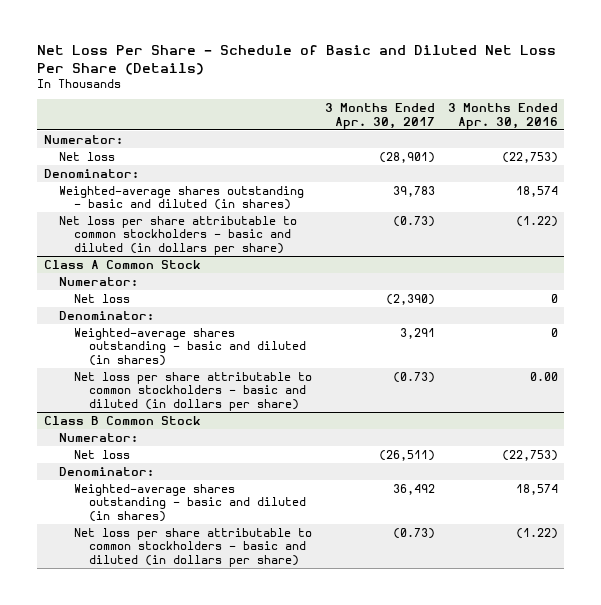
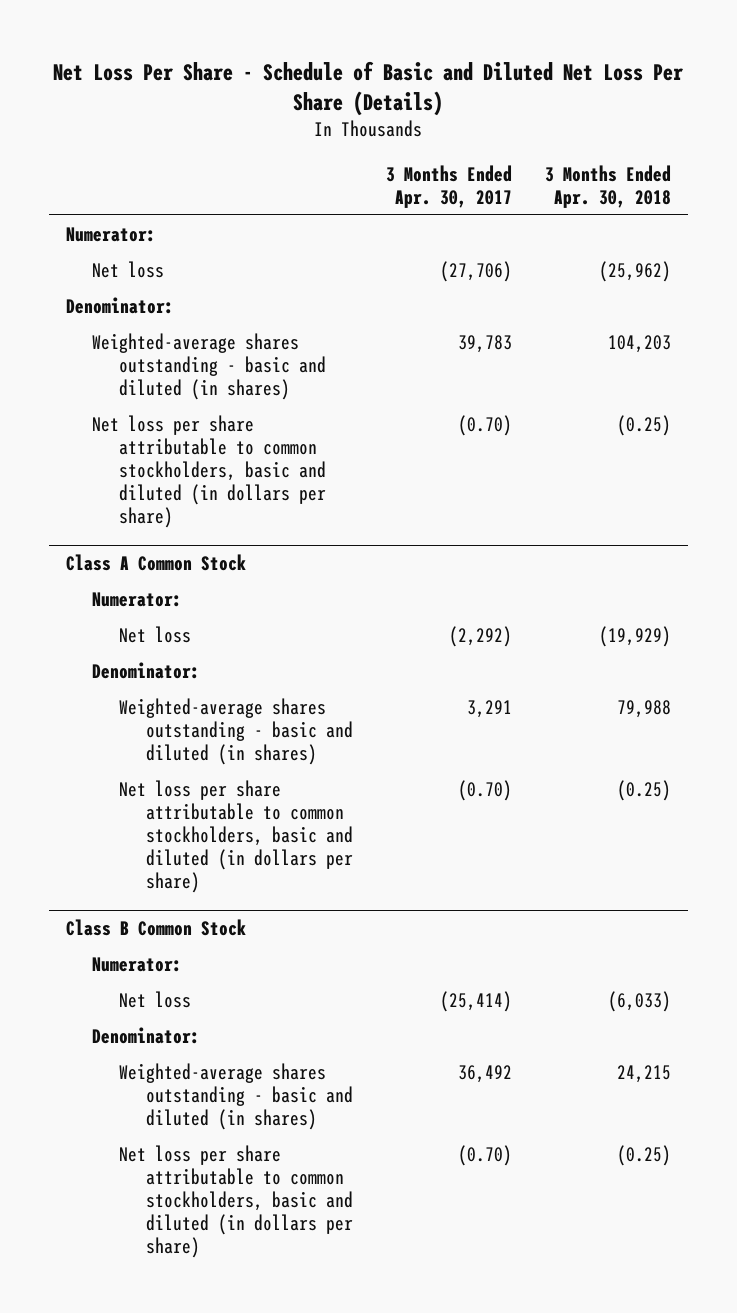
- | 3 Months Ended Apr. 30, 2017 | 3 Months Ended Apr. 30, 2016
+ | 3 Months Ended Apr. 30, 2017 | 3 Months Ended Apr. 30, 2018
- Net loss | (28,901) | (22,753)
+ Net loss | (27,706) | (25,962)
- Net loss per share attributable to common stockholders - basic and diluted (in dollars per share) | (0.73) | (1.22)
+ Net loss per share attributable to common stockholders, basic and diluted (in dollars per share) | (0.70) | (0.25)
@ Class A Common Stock
- Net loss | (2,390) | 0
+ Net loss | (2,292) | (19,929)
- Net loss per share attributable to common stockholders - basic and diluted (in dollars per share) | (0.73) | 0.00
+ Net loss per share attributable to common stockholders, basic and diluted (in dollars per share) | (0.70) | (0.25)
@ Class B Common Stock
- Net loss | (26,511) | (22,753)
+ Net loss | (25,414) | (6,033)
- Net loss per share attributable to common stockholders - basic and diluted (in dollars per share) | (0.73) | (1.22)
+ Net loss per share attributable to common stockholders, basic and diluted (in dollars per share) | (0.70) | (0.25)

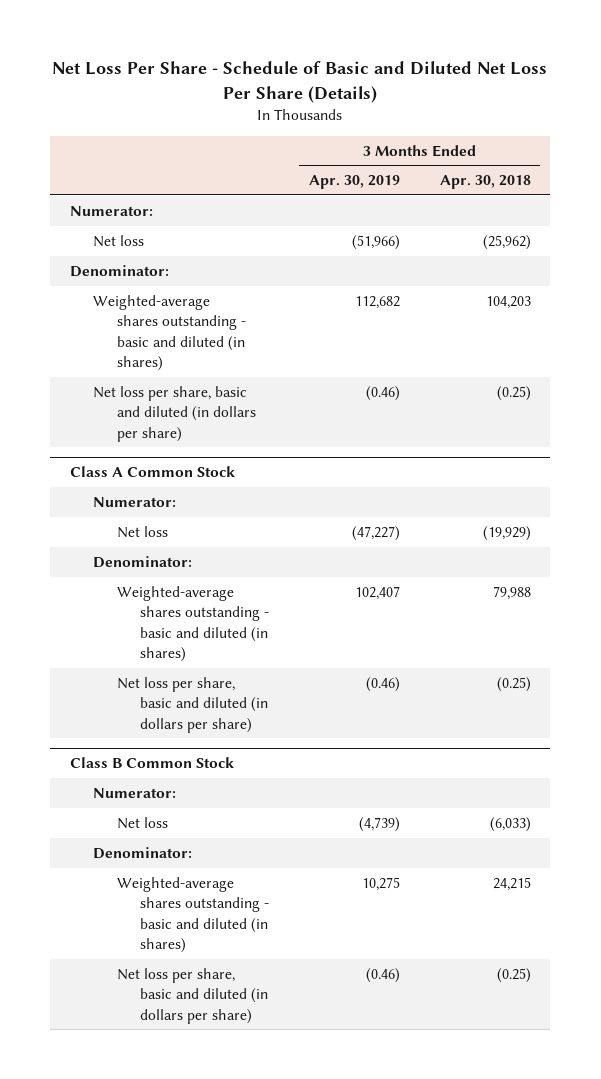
- | 3 Months Ended Apr. 30, 2017 | 3 Months Ended Apr. 30, 2018
+ | 3 Months Ended Apr. 30, 2019 | 3 Months Ended Apr. 30, 2018
- Net loss per share attributable to common stockholders, basic and diluted (in dollars per share) | (0.70) | (0.25)
+ Net loss per share, basic and diluted (in dollars per share) | (0.46) | (0.25)
@ Class A Common Stock
- Net loss per share attributable to common stockholders, basic and diluted (in dollars per share) | (0.70) | (0.25)
+ Net loss per share, basic and diluted (in dollars per share) | (0.46) | (0.25)
@ Class B Common Stock
- Net loss per share attributable to common stockholders, basic and diluted (in dollars per share) | (0.70) | (0.25)
+ Net loss per share, basic and diluted (in dollars per share) | (0.46) | (0.25)

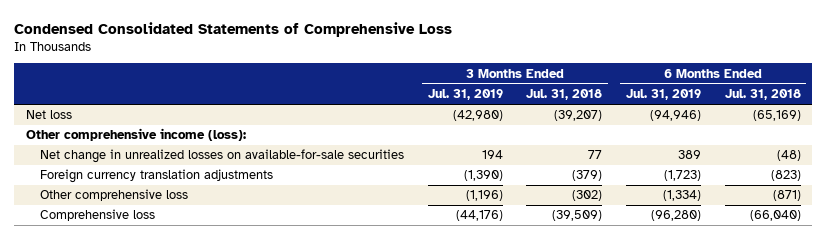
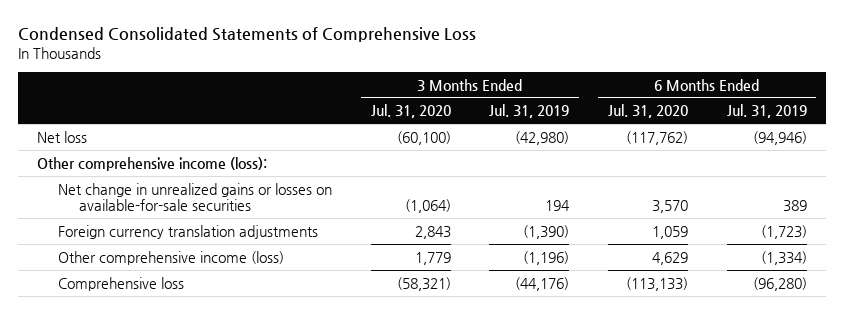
- | 3 Months Ended Jul. 31, 2019 | 3 Months Ended Jul. 31, 2018 | 6 Months Ended Jul. 31, 2019 | 6 Months Ended Jul. 31, 2018
+ | 3 Months Ended Jul. 31, 2020 | 3 Months Ended Jul. 31, 2019 | 6 Months Ended Jul. 31, 2020 | 6 Months Ended Jul. 31, 2019
- Net change in unrealized losses on available-for-sale securities | 194 | 77 | 389 | (48)
+ Net change in unrealized gains or losses on available-for-sale securities | (1,064) | 194 | 3,570 | 389
- Other comprehensive loss | (1,196) | (302) | (1,334) | (871)
+ Other comprehensive income (loss) | 1,779 | (1,196) | 4,629 | (1,334)

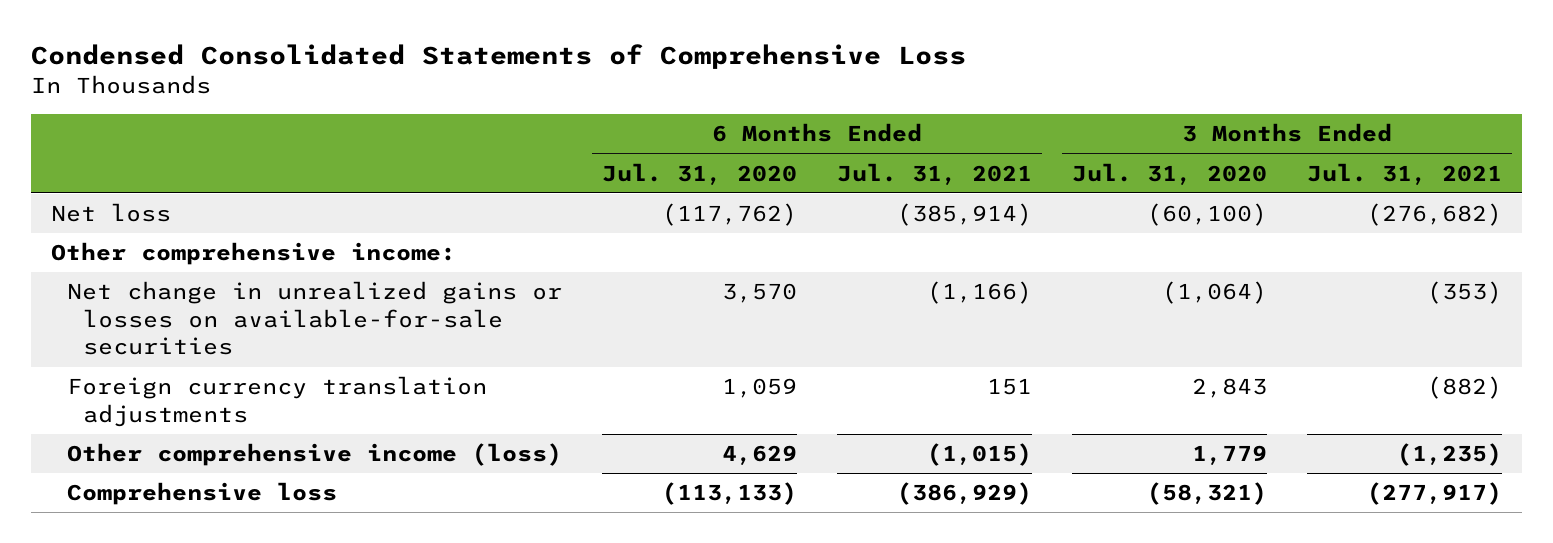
- | 3 Months Ended Jul. 31, 2020 | 3 Months Ended Jul. 31, 2019 | 6 Months Ended Jul. 31, 2020 | 6 Months Ended Jul. 31, 2019
+ | 6 Months Ended Jul. 31, 2020 | 6 Months Ended Jul. 31, 2021 | 3 Months Ended Jul. 31, 2020 | 3 Months Ended Jul. 31, 2021
- Other comprehensive income (loss):
+ Other comprehensive income:

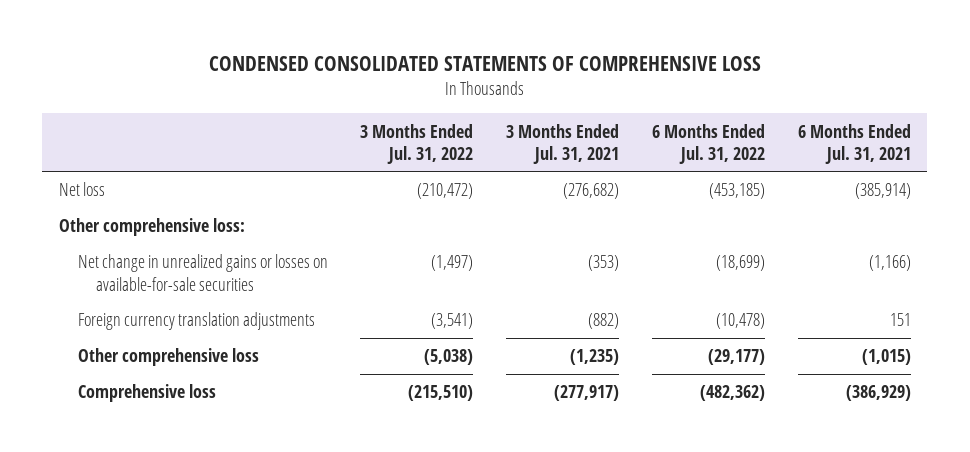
- Condensed Consolidated Statements of Comprehensive Loss
+ CONDENSED CONSOLIDATED STATEMENTS OF COMPREHENSIVE LOSS
- | 6 Months Ended Jul. 31, 2020 | 6 Months Ended Jul. 31, 2021 | 3 Months Ended Jul. 31, 2020 | 3 Months Ended Jul. 31, 2021
+ | 3 Months Ended Jul. 31, 2022 | 3 Months Ended Jul. 31, 2021 | 6 Months Ended Jul. 31, 2022 | 6 Months Ended Jul. 31, 2021
- Other comprehensive income:
+ Other comprehensive loss:
- Other comprehensive income (loss) | 4,629 | (1,015) | 1,779 | (1,235)
+ Other comprehensive loss | (5,038) | (1,235) | (29,177) | (1,015)

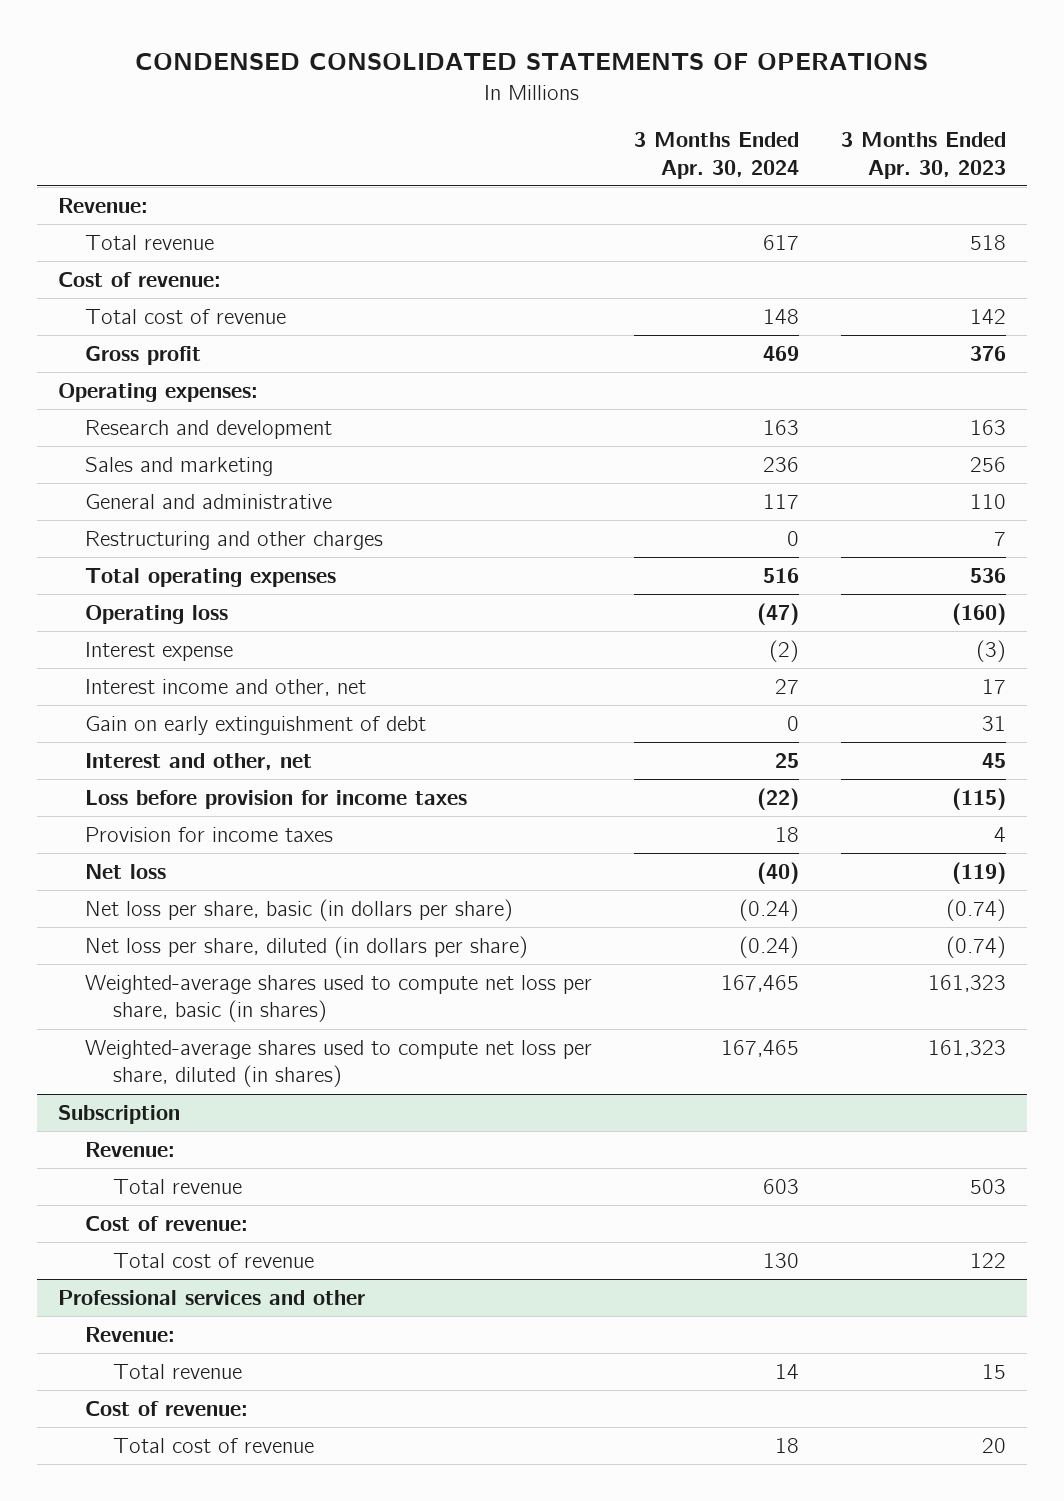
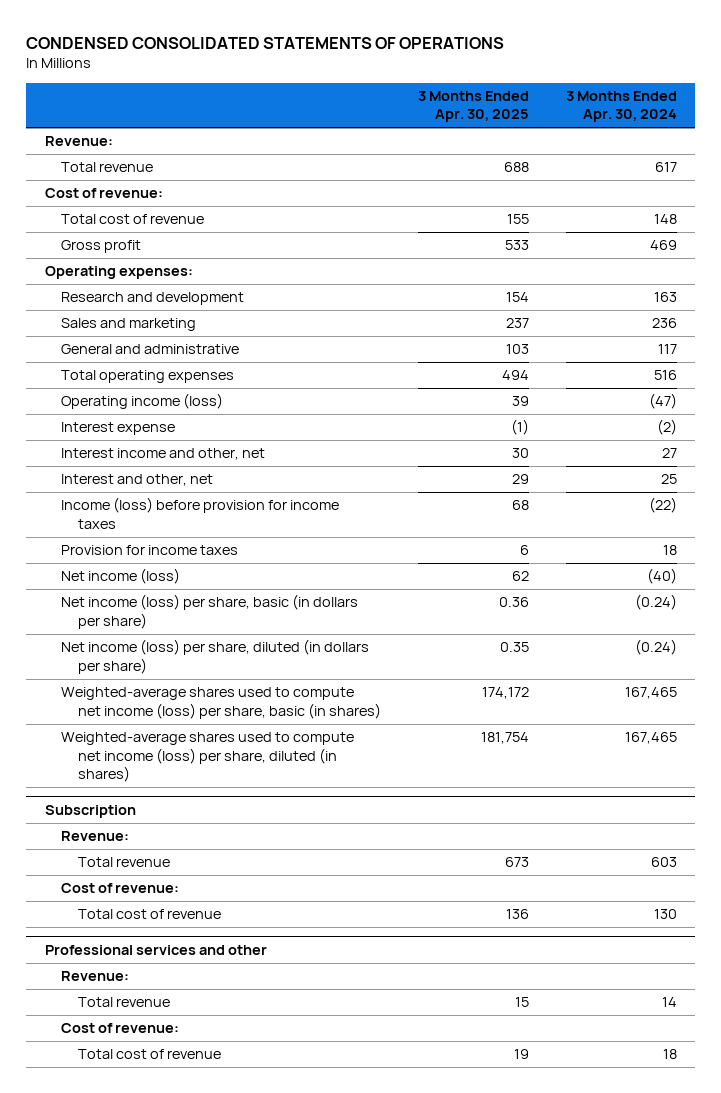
- | 3 Months Ended Apr. 30, 2024 | 3 Months Ended Apr. 30, 2023
+ | 3 Months Ended Apr. 30, 2025 | 3 Months Ended Apr. 30, 2024
- Restructuring and other charges | 0 | 7
- Operating loss | (47) | (160)
+ Operating income (loss) | 39 | (47)
- Gain on early extinguishment of debt | 0 | 31
- Loss before provision for income taxes | (22) | (115)
+ Income (loss) before provision for income taxes | 68 | (22)
- Net loss | (40) | (119)
- Net loss per share, basic (in dollars per share) | (0.24) | (0.74)
- Net loss per share, diluted (in dollars per share) | (0.24) | (0.74)
- Weighted-average shares used to compute net loss per share, basic (in shares) | 167,465 | 161,323
- Weighted-average shares used to compute net loss per share, diluted (in shares) | 167,465 | 161,323
+ Net income (loss) | 62 | (40)
+ Net income (loss) per share, basic (in dollars per share) | 0.36 | (0.24)
+ Net income (loss) per share, diluted (in dollars per share) | 0.35 | (0.24)
+ Weighted-average shares used to compute net income (loss) per share, basic (in shares) | 174,172 | 167,465
+ Weighted-average shares used to compute net income (loss) per share, diluted (in shares) | 181,754 | 167,465

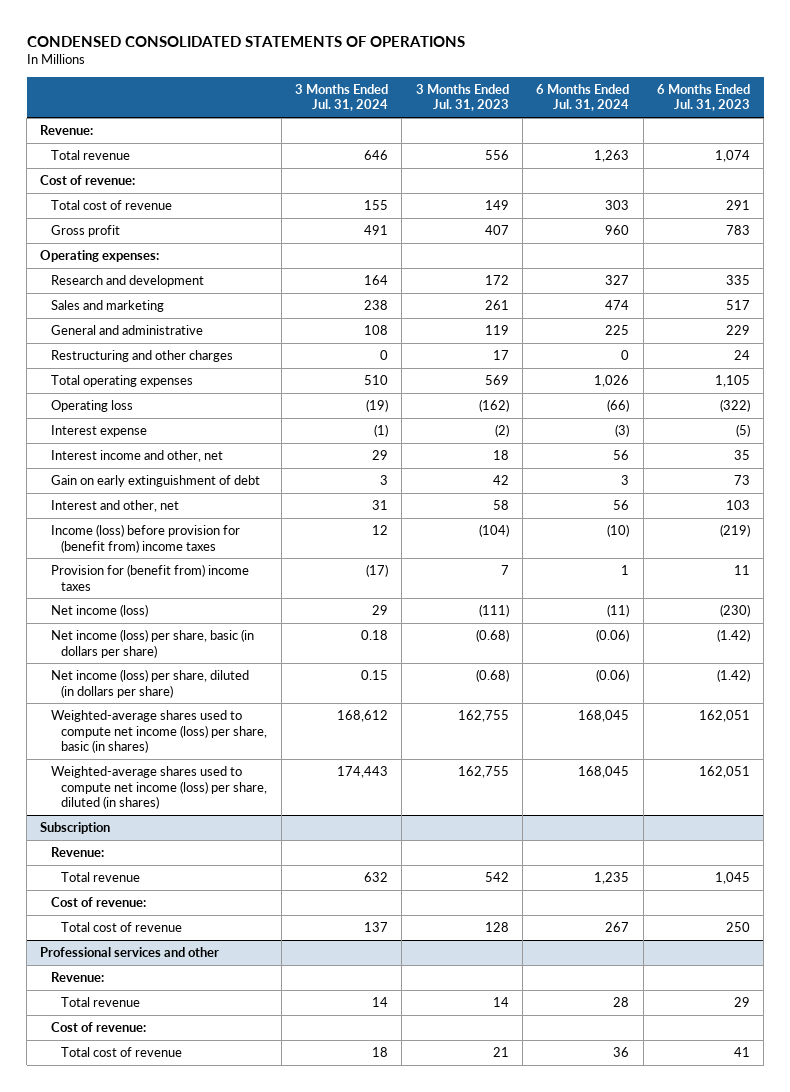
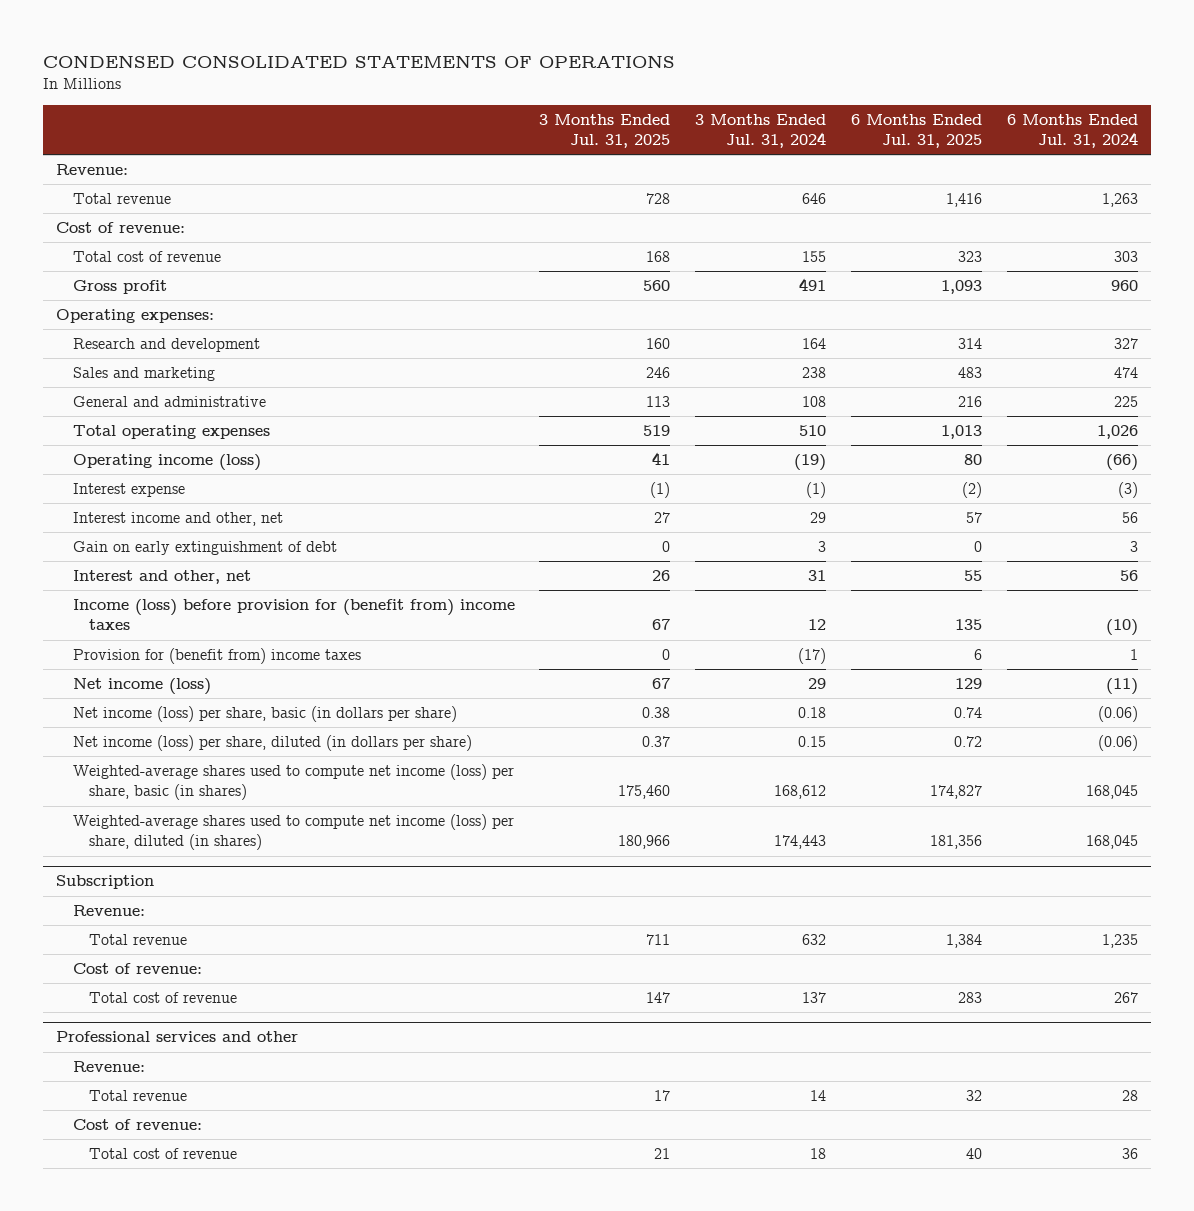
- | 3 Months Ended Jul. 31, 2024 | 3 Months Ended Jul. 31, 2023 | 6 Months Ended Jul. 31, 2024 | 6 Months Ended Jul. 31, 2023
+ | 3 Months Ended Jul. 31, 2025 | 3 Months Ended Jul. 31, 2024 | 6 Months Ended Jul. 31, 2025 | 6 Months Ended Jul. 31, 2024
- Restructuring and other charges | 0 | 17 | 0 | 24
- Operating loss | (19) | (162) | (66) | (322)
+ Operating income (loss) | 41 | (19) | 80 | (66)

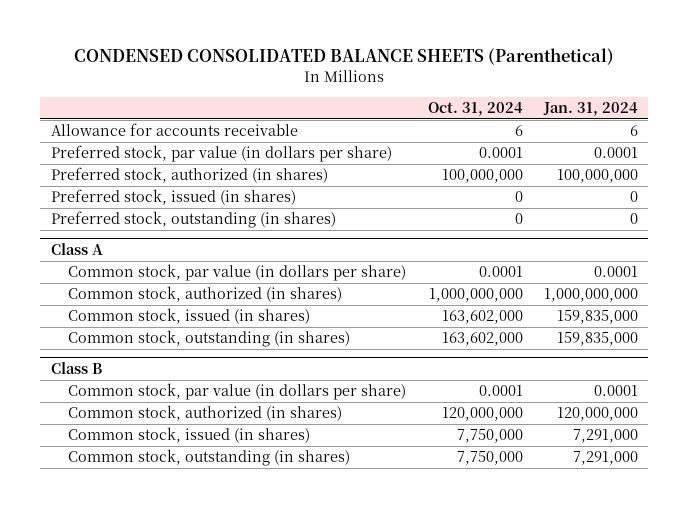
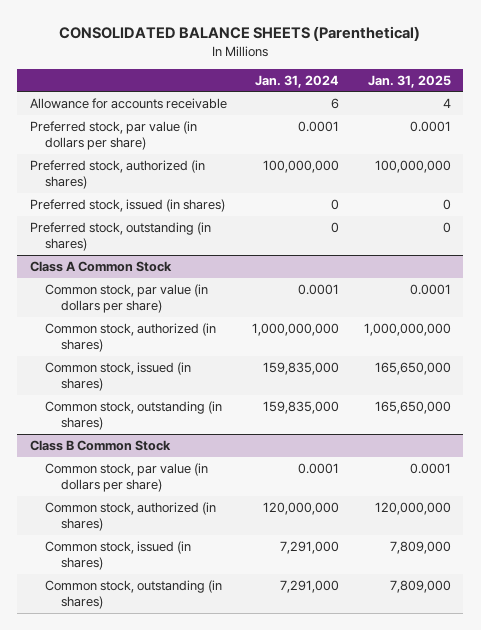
- CONDENSED CONSOLIDATED BALANCE SHEETS (Parenthetical)
+ CONSOLIDATED BALANCE SHEETS (Parenthetical)
- | Oct. 31, 2024 | Jan. 31, 2024
+ | Jan. 31, 2024 | Jan. 31, 2025
- Class A
+ Class A Common Stock
- Class B
+ Class B Common Stock

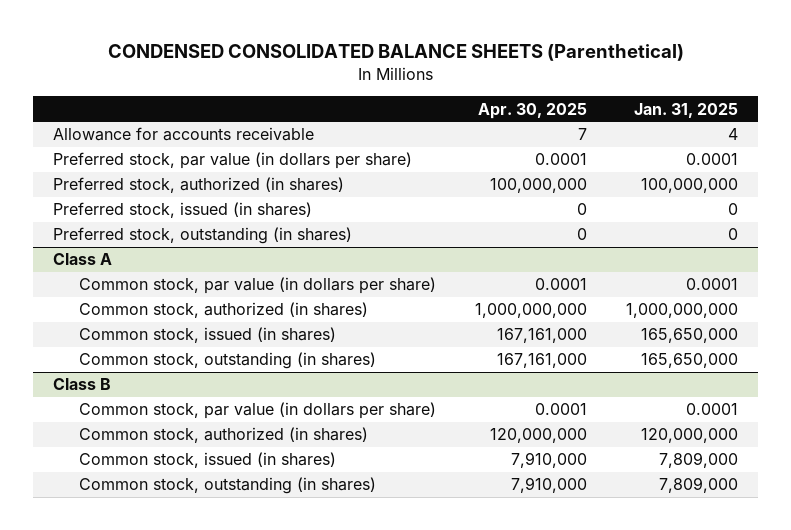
- CONSOLIDATED BALANCE SHEETS (Parenthetical)
+ CONDENSED CONSOLIDATED BALANCE SHEETS (Parenthetical)
- | Jan. 31, 2024 | Jan. 31, 2025
+ | Apr. 30, 2025 | Jan. 31, 2025
- Class A Common Stock
+ Class A
- Class B Common Stock
+ Class B

